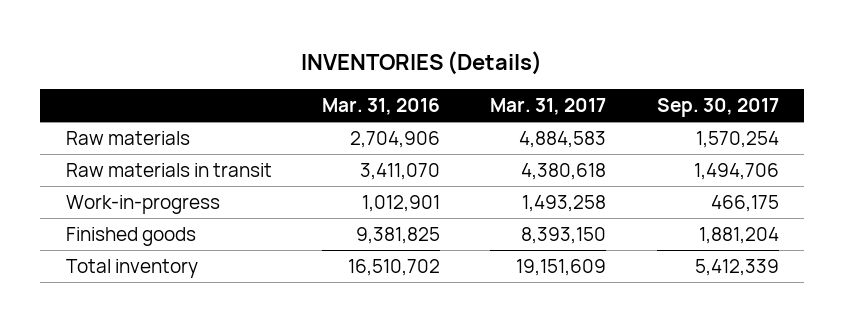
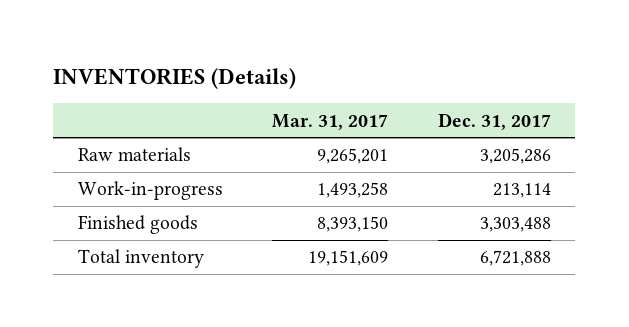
- | Mar. 31, 2016 | Mar. 31, 2017 | Sep. 30, 2017
+ | Mar. 31, 2017 | Dec. 31, 2017
- Raw materials | 2,704,906 | 4,884,583 | 1,570,254
- Raw materials in transit | 3,411,070 | 4,380,618 | 1,494,706
+ Raw materials | 9,265,201 | 3,205,286

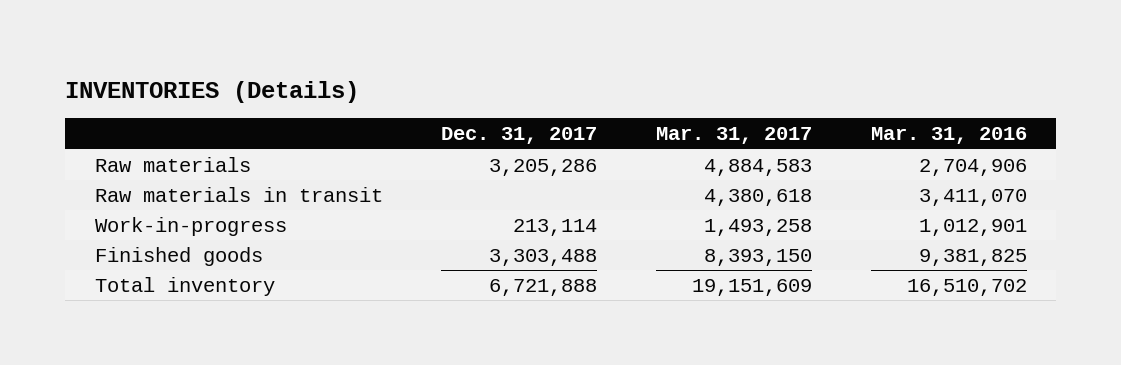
- | Mar. 31, 2017 | Dec. 31, 2017
+ | Dec. 31, 2017 | Mar. 31, 2017 | Mar. 31, 2016
- Raw materials | 9,265,201 | 3,205,286
+ Raw materials | 3,205,286 | 4,884,583 | 2,704,906
+ Raw materials in transit | | 4,380,618 | 3,411,070

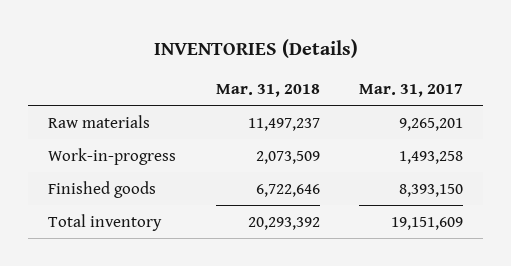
- | Dec. 31, 2017 | Mar. 31, 2017 | Mar. 31, 2016
+ | Mar. 31, 2018 | Mar. 31, 2017
- Raw materials | 3,205,286 | 4,884,583 | 2,704,906
- Raw materials in transit | | 4,380,618 | 3,411,070
+ Raw materials | 11,497,237 | 9,265,201

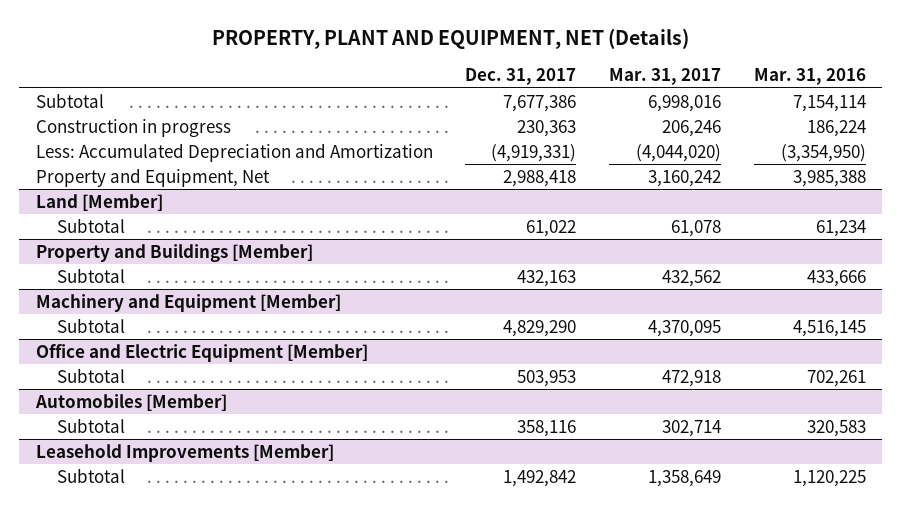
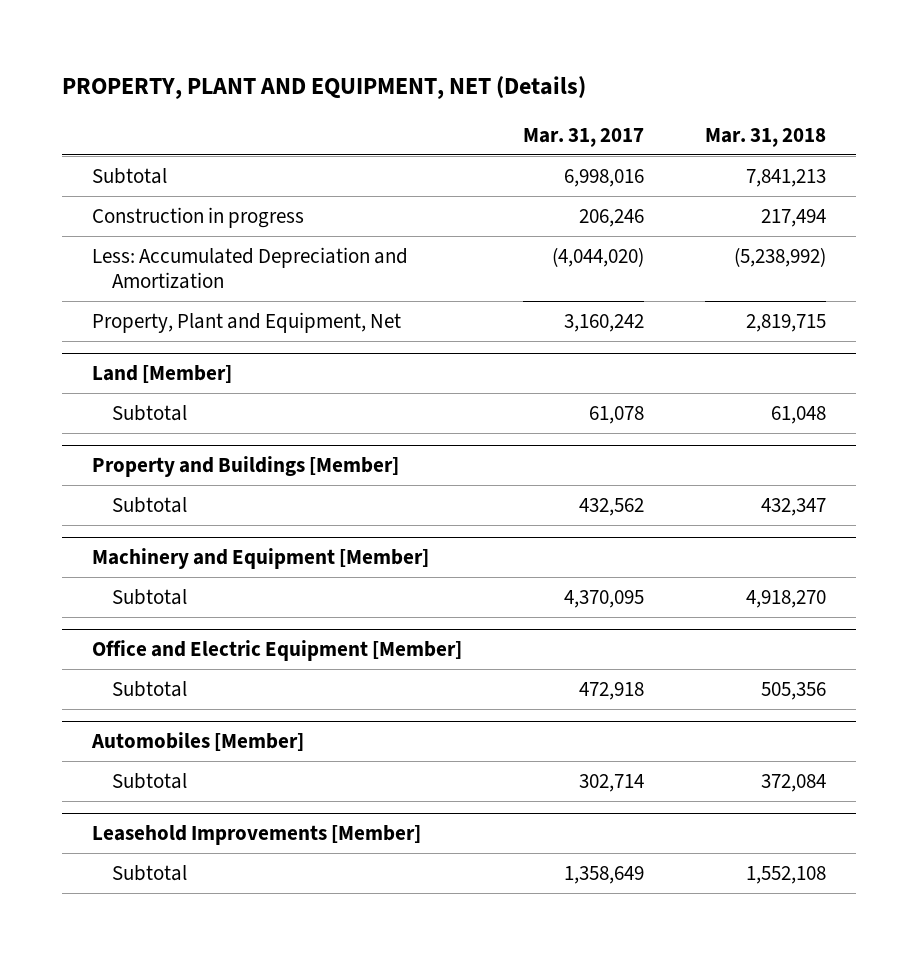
- | Dec. 31, 2017 | Mar. 31, 2017 | Mar. 31, 2016
+ | Mar. 31, 2017 | Mar. 31, 2018
- Property and Equipment, Net | 2,988,418 | 3,160,242 | 3,985,388
+ Property, Plant and Equipment, Net | 3,160,242 | 2,819,715

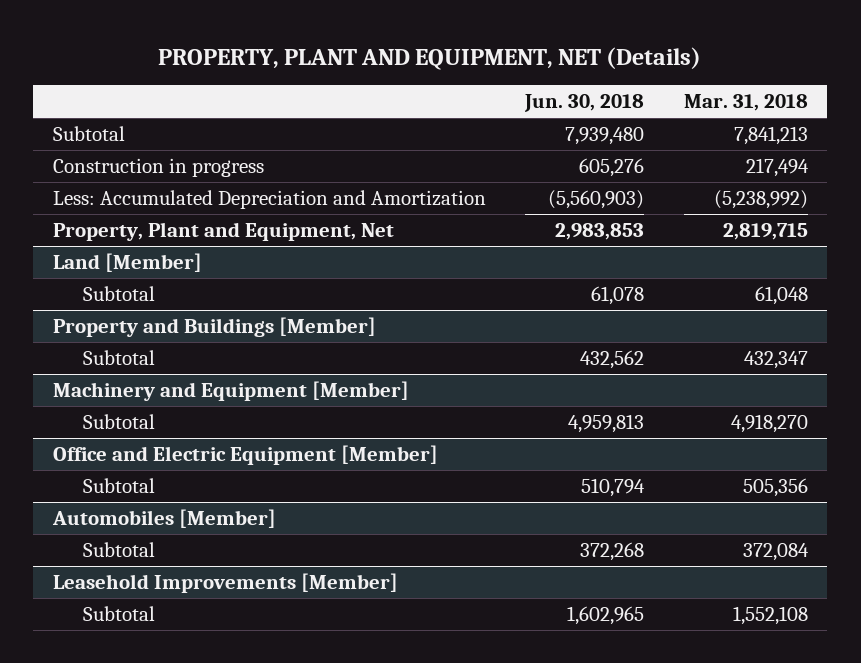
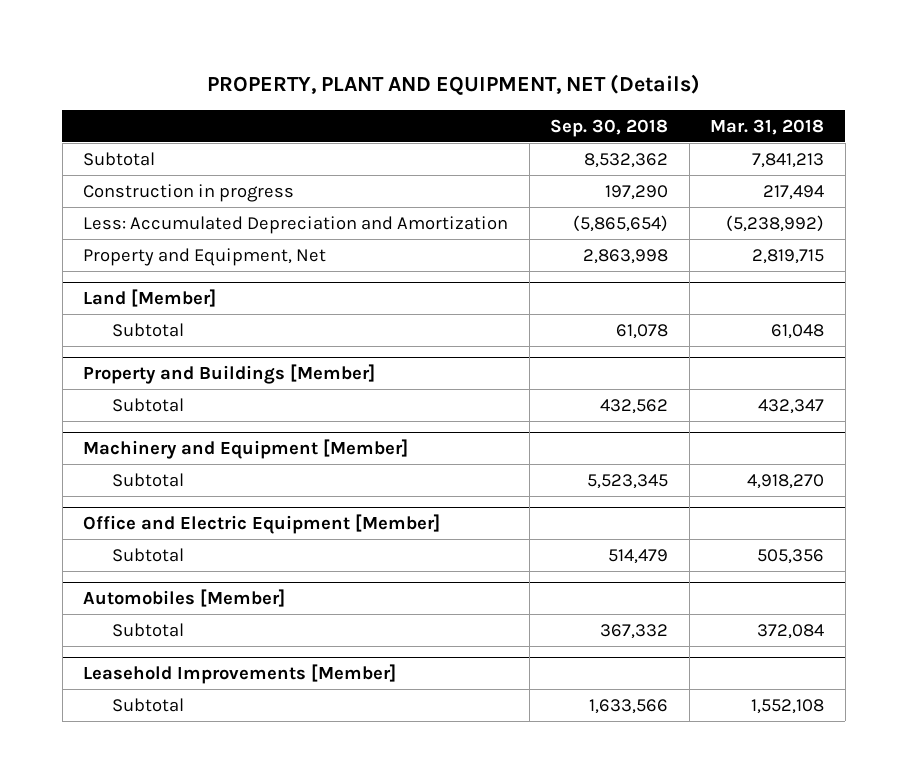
- | Jun. 30, 2018 | Mar. 31, 2018
+ | Sep. 30, 2018 | Mar. 31, 2018
- Property, Plant and Equipment, Net | 2,983,853 | 2,819,715
+ Property and Equipment, Net | 2,863,998 | 2,819,715

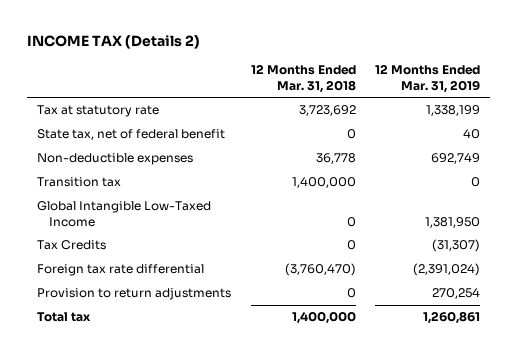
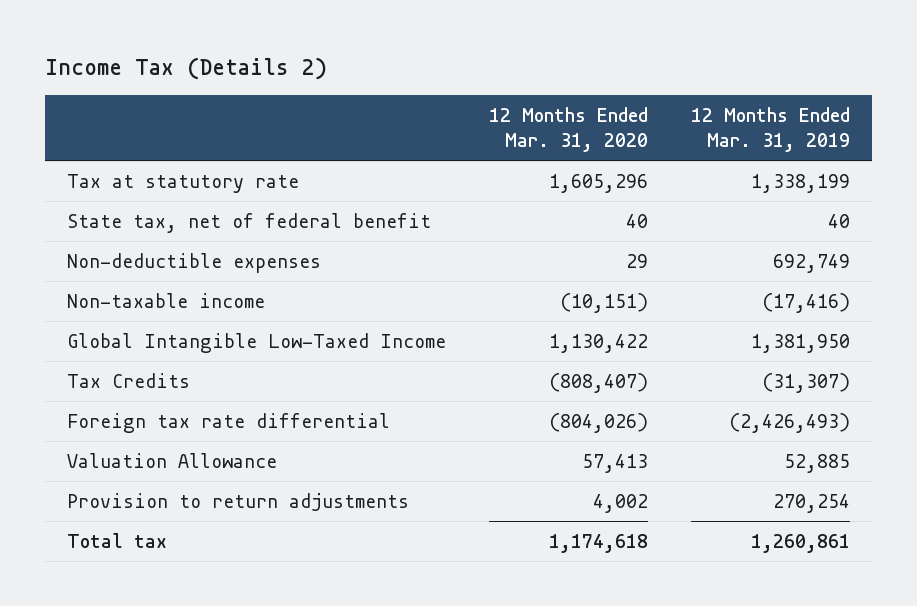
- INCOME TAX (Details 2)
+ Income Tax (Details 2)
- | 12 Months Ended Mar. 31, 2018 | 12 Months Ended Mar. 31, 2019
+ | 12 Months Ended Mar. 31, 2020 | 12 Months Ended Mar. 31, 2019
- Transition tax | 1,400,000 | 0
+ Non-taxable income | (10,151) | (17,416)
- Foreign tax rate differential | (3,760,470) | (2,391,024)
+ Foreign tax rate differential | (804,026) | (2,426,493)
+ Valuation Allowance | 57,413 | 52,885

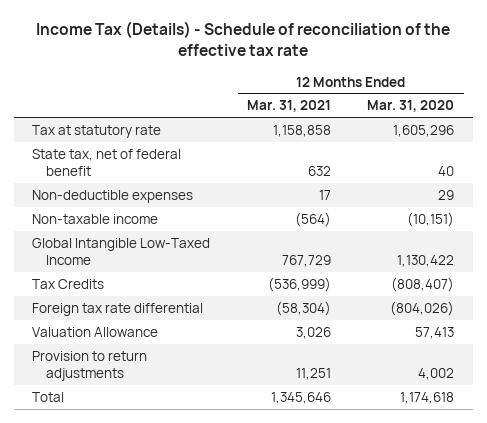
- Income Tax (Details 2)
+ Income Tax (Details) - Schedule of reconciliation of the effective tax rate
- | 12 Months Ended Mar. 31, 2020 | 12 Months Ended Mar. 31, 2019
+ | 12 Months Ended Mar. 31, 2021 | 12 Months Ended Mar. 31, 2020
- Total tax | 1,174,618 | 1,260,861
+ Total | 1,345,646 | 1,174,618

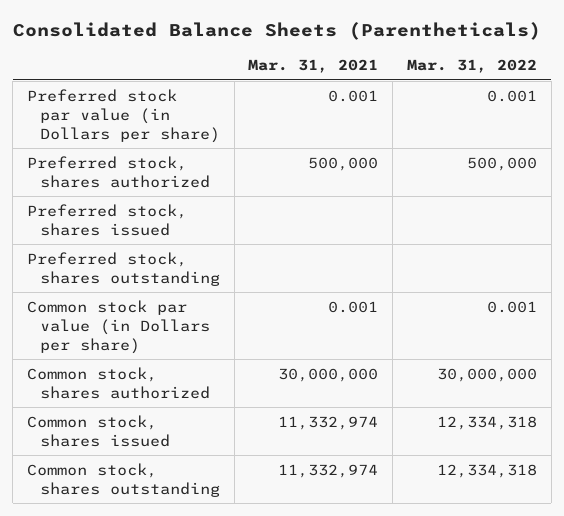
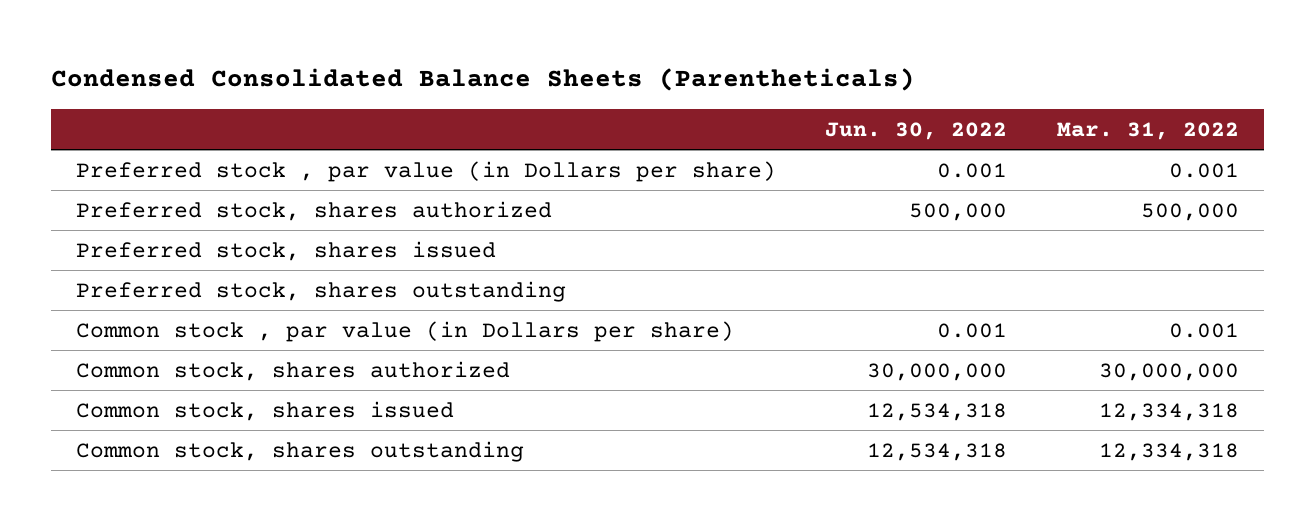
- Consolidated Balance Sheets (Parentheticals)
+ Condensed Consolidated Balance Sheets (Parentheticals)
- | Mar. 31, 2021 | Mar. 31, 2022
+ | Jun. 30, 2022 | Mar. 31, 2022
- Preferred stock par value (in Dollars per share) | 0.001 | 0.001
+ Preferred stock , par value (in Dollars per share) | 0.001 | 0.001
- Common stock par value (in Dollars per share) | 0.001 | 0.001
+ Common stock , par value (in Dollars per share) | 0.001 | 0.001

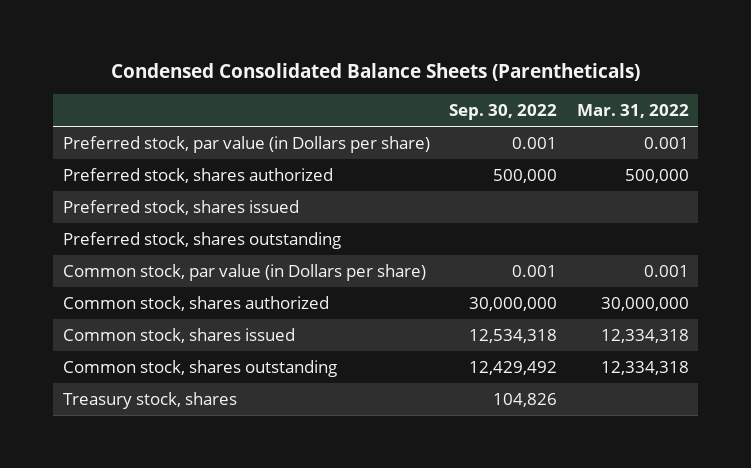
- | Jun. 30, 2022 | Mar. 31, 2022
+ | Sep. 30, 2022 | Mar. 31, 2022
- Preferred stock , par value (in Dollars per share) | 0.001 | 0.001
+ Preferred stock, par value (in Dollars per share) | 0.001 | 0.001
- Common stock , par value (in Dollars per share) | 0.001 | 0.001
+ Common stock, par value (in Dollars per share) | 0.001 | 0.001
+ Treasury stock, shares | 104,826 |

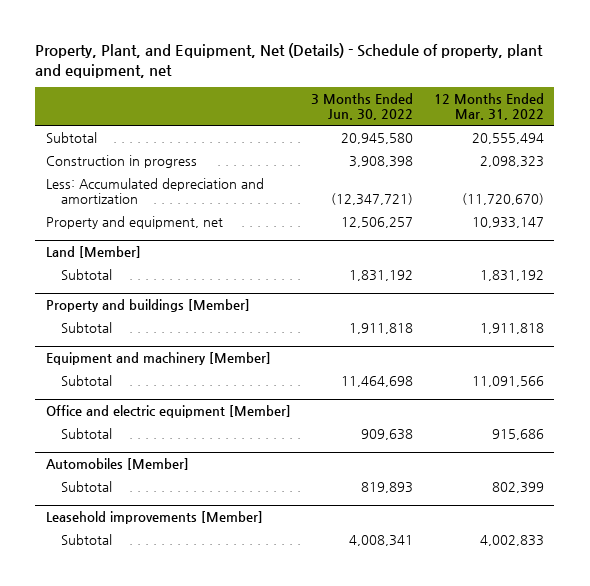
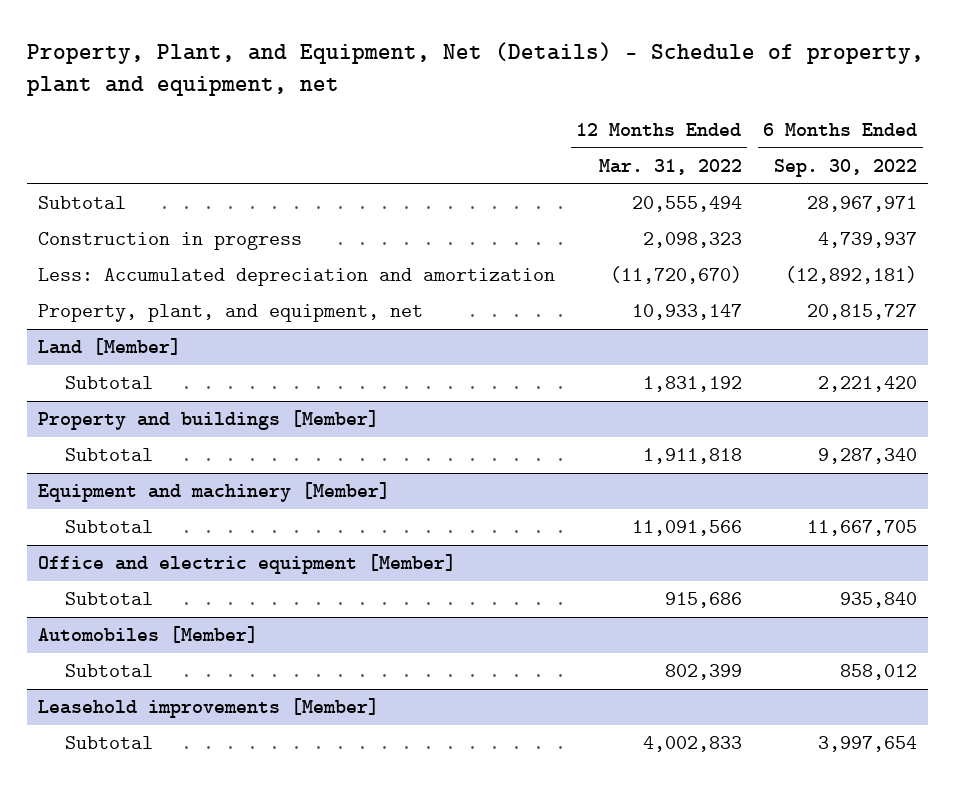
- | 3 Months Ended Jun. 30, 2022 | 12 Months Ended Mar. 31, 2022
+ | 12 Months Ended Mar. 31, 2022 | 6 Months Ended Sep. 30, 2022
- Property and equipment, net | 12,506,257 | 10,933,147
+ Property, plant, and equipment, net | 10,933,147 | 20,815,727

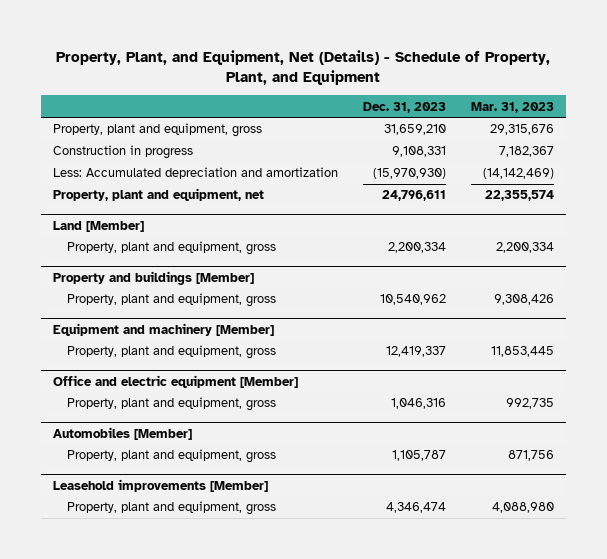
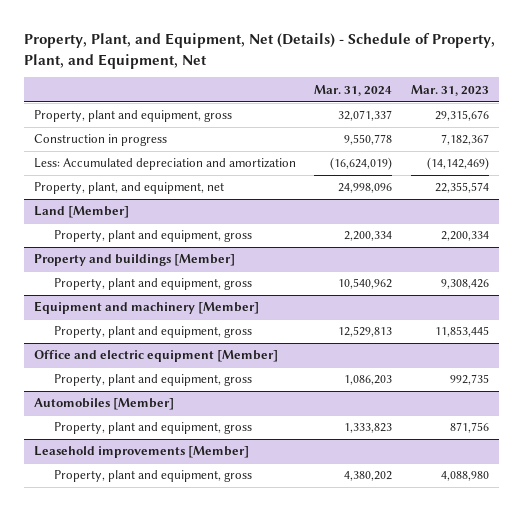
- Property, Plant, and Equipment, Net (Details) - Schedule of Property, Plant, and Equipment
+ Property, Plant, and Equipment, Net (Details) - Schedule of Property, Plant, and Equipment, Net
- | Dec. 31, 2023 | Mar. 31, 2023
+ | Mar. 31, 2024 | Mar. 31, 2023
- Property, plant and equipment, net | 24,796,611 | 22,355,574
+ Property, plant, and equipment, net | 24,998,096 | 22,355,574

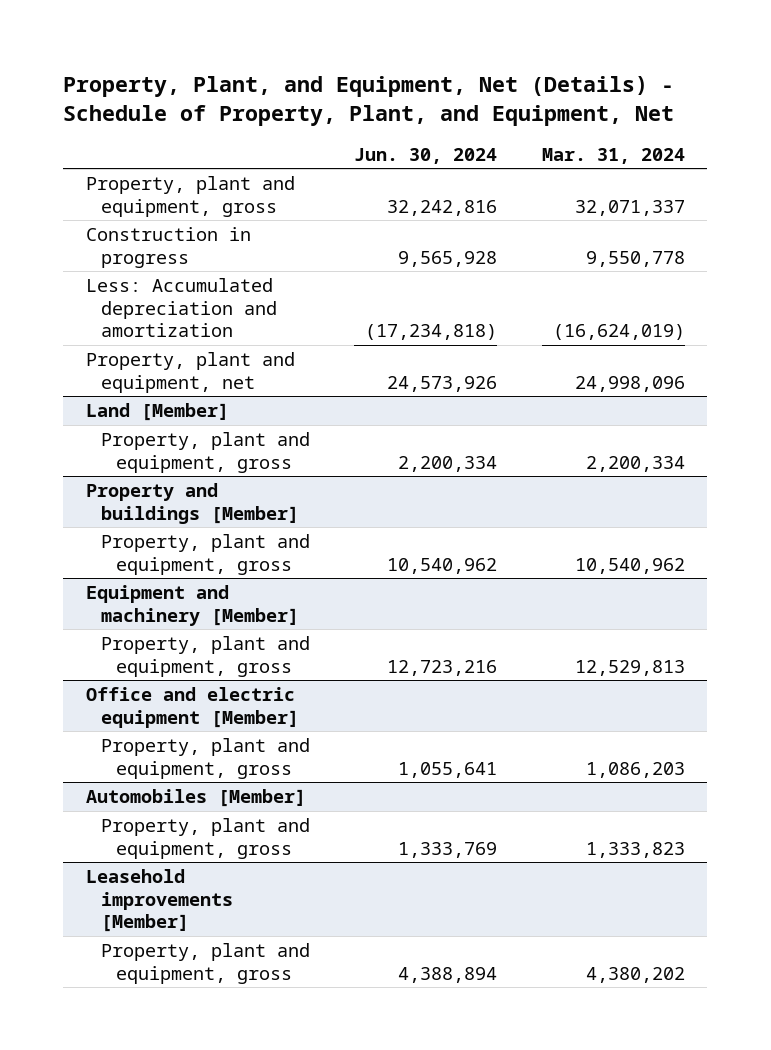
- | Mar. 31, 2024 | Mar. 31, 2023
+ | Jun. 30, 2024 | Mar. 31, 2024
- Property, plant, and equipment, net | 24,998,096 | 22,355,574
+ Property, plant and equipment, net | 24,573,926 | 24,998,096

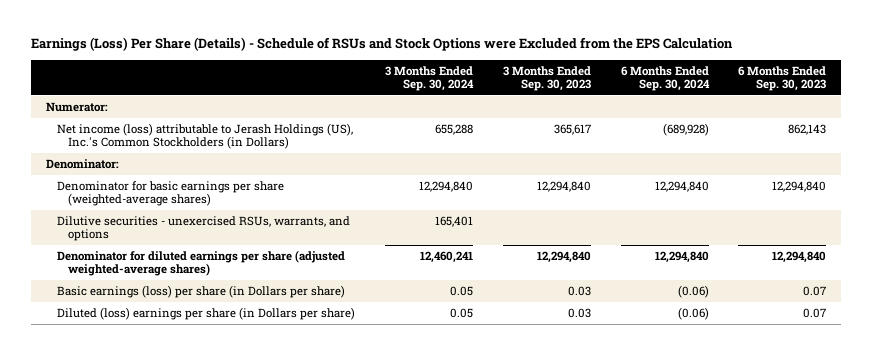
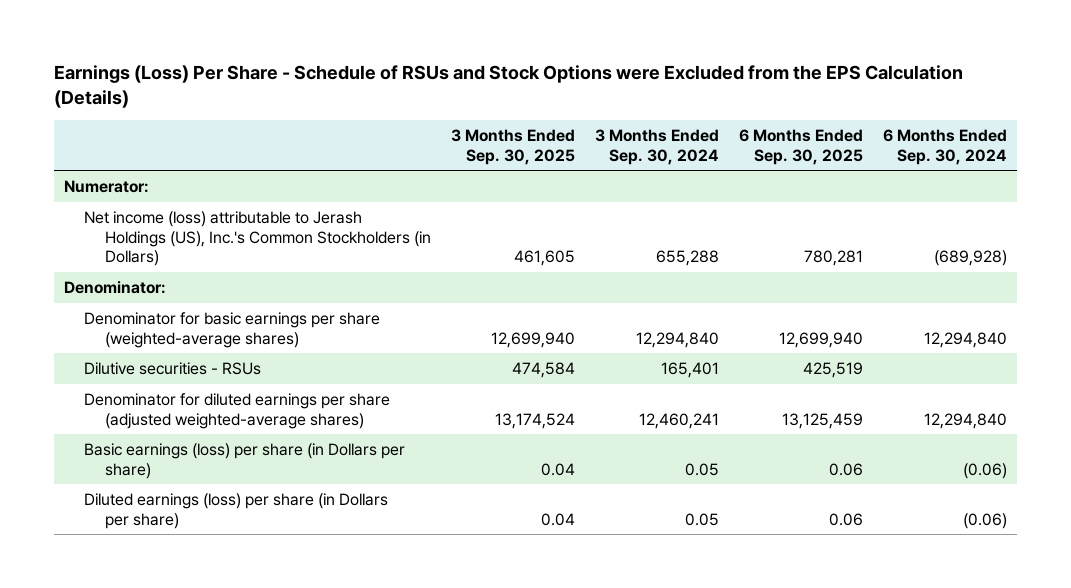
- Earnings (Loss) Per Share (Details) - Schedule of RSUs and Stock Options were Excluded from the EPS Calculation
+ Earnings (Loss) Per Share - Schedule of RSUs and Stock Options were Excluded from the EPS Calculation (Details)
- | 3 Months Ended Sep. 30, 2024 | 3 Months Ended Sep. 30, 2023 | 6 Months Ended Sep. 30, 2024 | 6 Months Ended Sep. 30, 2023
+ | 3 Months Ended Sep. 30, 2025 | 3 Months Ended Sep. 30, 2024 | 6 Months Ended Sep. 30, 2025 | 6 Months Ended Sep. 30, 2024
- Dilutive securities - unexercised RSUs, warrants, and options | 165,401 | | |
+ Dilutive securities - RSUs | 474,584 | 165,401 | 425,519 |
- Diluted (loss) earnings per share (in Dollars per share) | 0.05 | 0.03 | (0.06) | 0.07
+ Diluted earnings (loss) per share (in Dollars per share) | 0.04 | 0.05 | 0.06 | (0.06)

